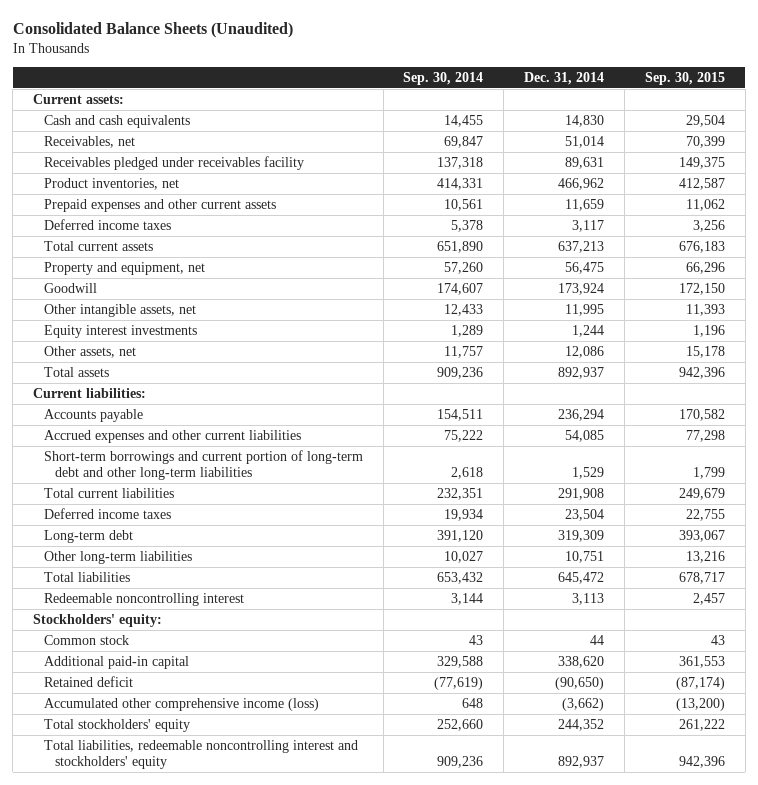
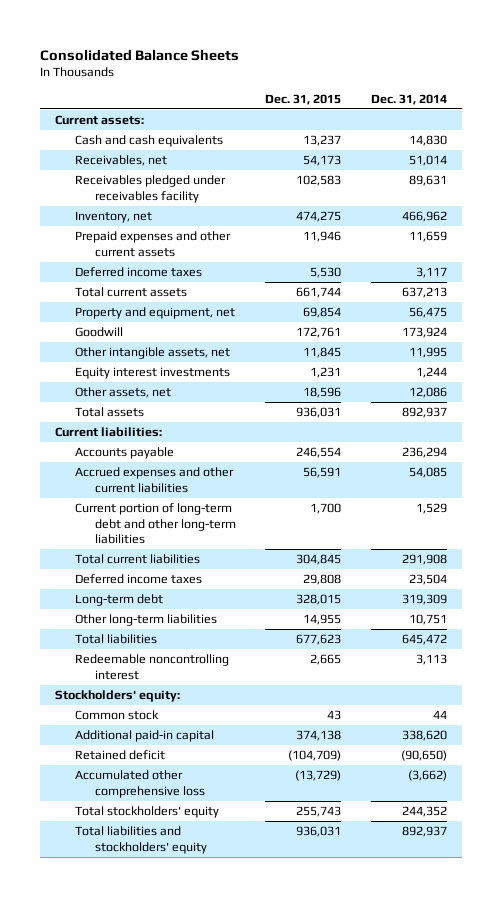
- Consolidated Balance Sheets (Unaudited)
+ Consolidated Balance Sheets
- | Sep. 30, 2014 | Dec. 31, 2014 | Sep. 30, 2015
+ | Dec. 31, 2015 | Dec. 31, 2014
- Product inventories, net | 414,331 | 466,962 | 412,587
+ Inventory, net | 474,275 | 466,962
- Short-term borrowings and current portion of long-term debt and other long-term liabilities | 2,618 | 1,529 | 1,799
+ Current portion of long-term debt and other long-term liabilities | 1,700 | 1,529
- Accumulated other comprehensive income (loss) | 648 | (3,662) | (13,200)
+ Accumulated other comprehensive loss | (13,729) | (3,662)
- Total liabilities, redeemable noncontrolling interest and stockholders' equity | 909,236 | 892,937 | 942,396
+ Total liabilities and stockholders' equity | 936,031 | 892,937

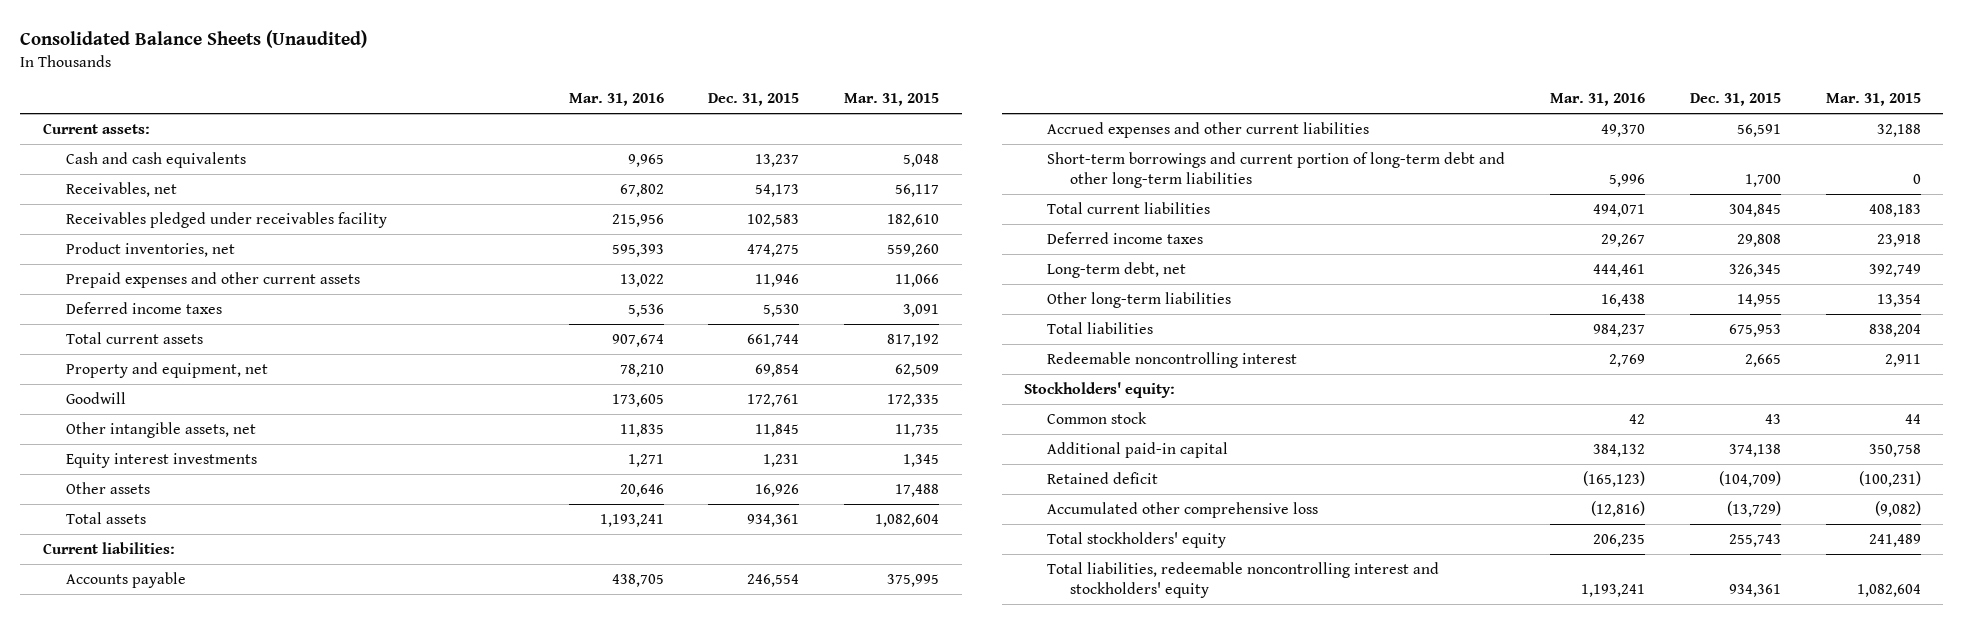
- Consolidated Balance Sheets
+ Consolidated Balance Sheets (Unaudited)
- | Dec. 31, 2015 | Dec. 31, 2014
+ | Mar. 31, 2016 | Dec. 31, 2015 | Mar. 31, 2015
- Inventory, net | 474,275 | 466,962
+ Product inventories, net | 595,393 | 474,275 | 559,260
- Other assets, net | 18,596 | 12,086
- Total assets | 936,031 | 892,937
+ Other assets | 20,646 | 16,926 | 17,488
+ Total assets | 1,193,241 | 934,361 | 1,082,604
- Current portion of long-term debt and other long-term liabilities | 1,700 | 1,529
+ Short-term borrowings and current portion of long-term debt and other long-term liabilities | 5,996 | 1,700 | 0
- Long-term debt | 328,015 | 319,309
+ Long-term debt, net | 444,461 | 326,345 | 392,749
- Total liabilities | 677,623 | 645,472
+ Total liabilities | 984,237 | 675,953 | 838,204
- Total liabilities and stockholders' equity | 936,031 | 892,937
+ Total liabilities, redeemable noncontrolling interest and stockholders' equity | 1,193,241 | 934,361 | 1,082,604

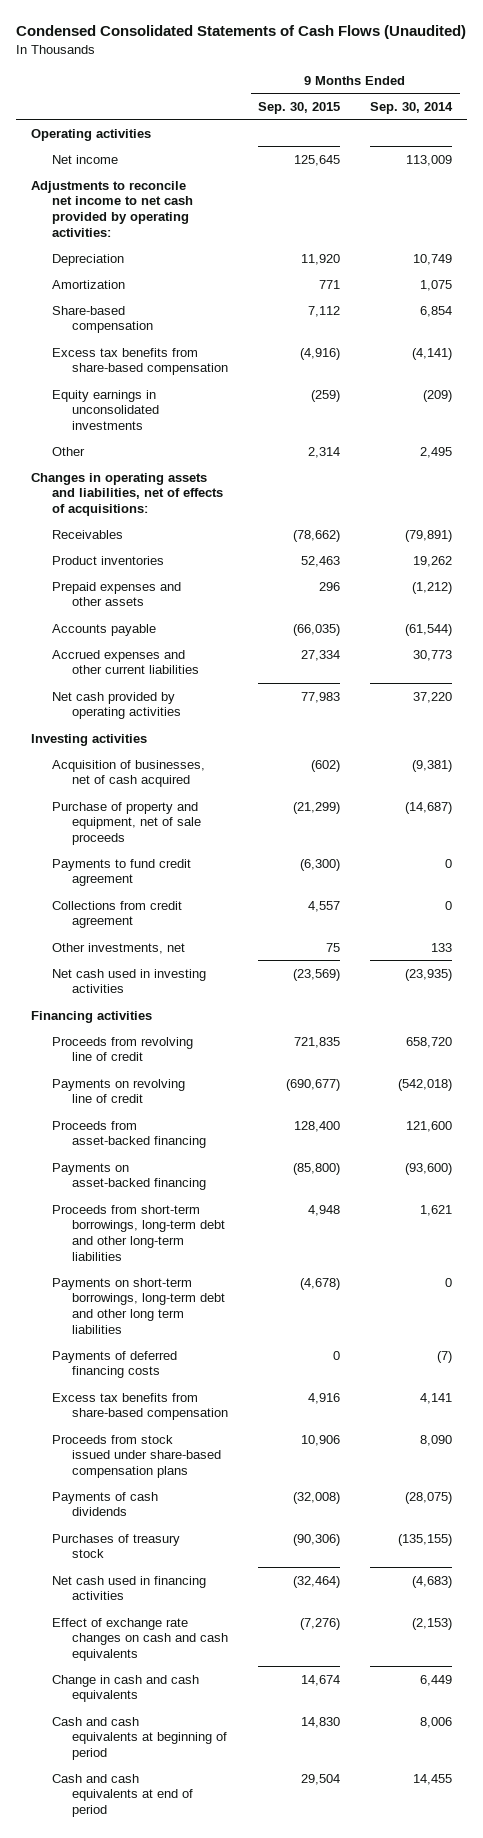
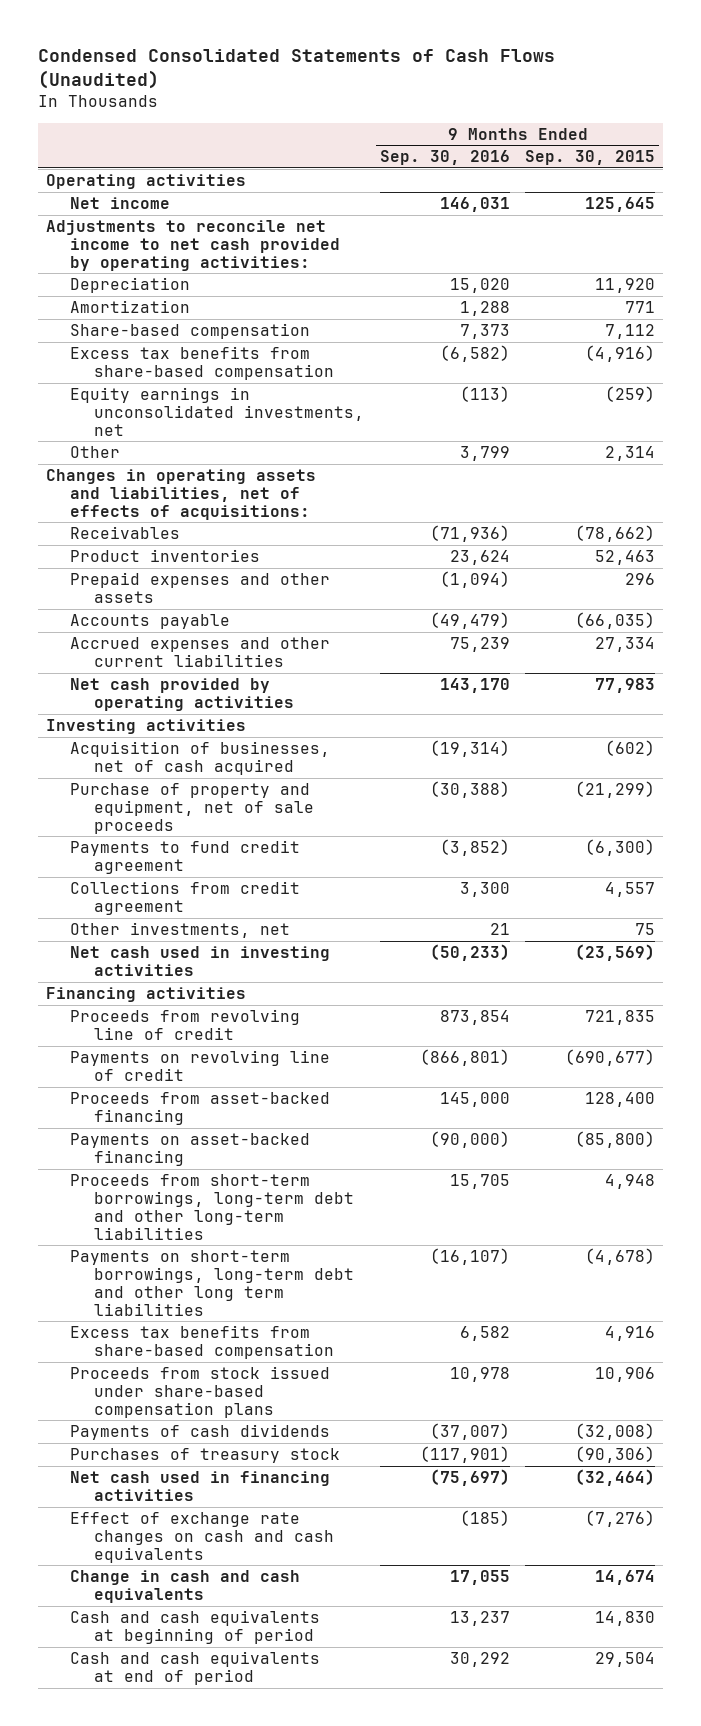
- | 9 Months Ended Sep. 30, 2015 | 9 Months Ended Sep. 30, 2014
+ | 9 Months Ended Sep. 30, 2016 | 9 Months Ended Sep. 30, 2015
- Equity earnings in unconsolidated investments | (259) | (209)
+ Equity earnings in unconsolidated investments, net | (113) | (259)
- Payments of deferred financing costs | 0 | (7)

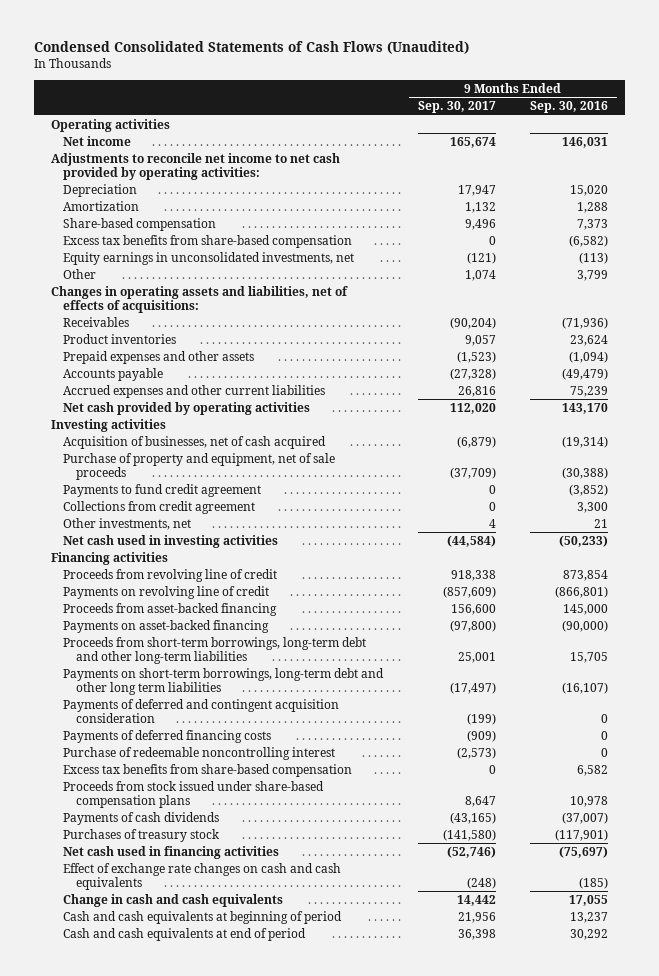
- | 9 Months Ended Sep. 30, 2016 | 9 Months Ended Sep. 30, 2015
+ | 9 Months Ended Sep. 30, 2017 | 9 Months Ended Sep. 30, 2016
+ Payments of deferred and contingent acquisition consideration | (199) | 0
+ Payments of deferred financing costs | (909) | 0
+ Purchase of redeemable noncontrolling interest | (2,573) | 0

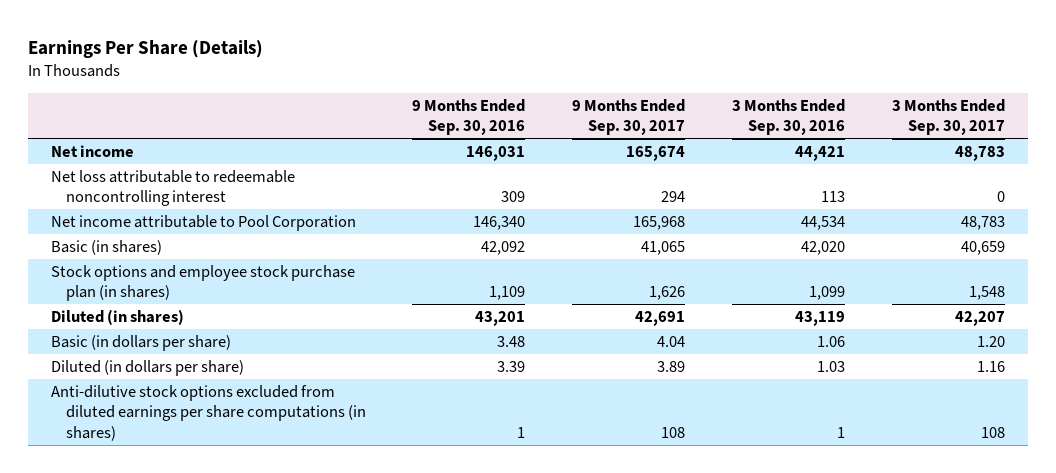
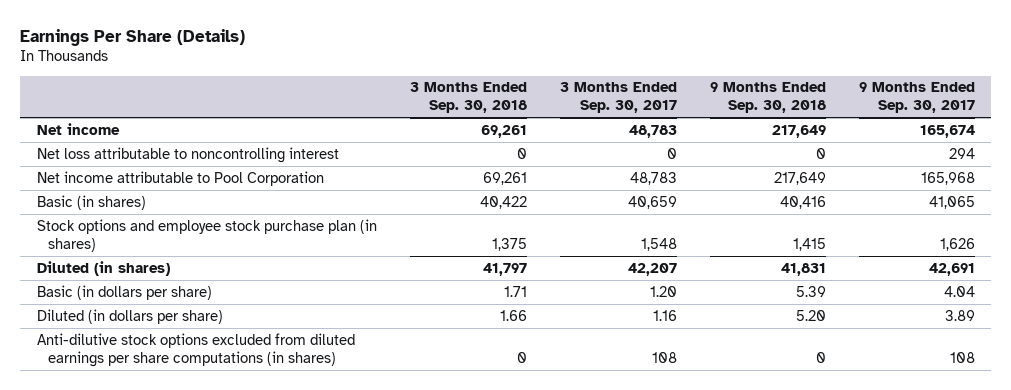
- | 9 Months Ended Sep. 30, 2016 | 9 Months Ended Sep. 30, 2017 | 3 Months Ended Sep. 30, 2016 | 3 Months Ended Sep. 30, 2017
+ | 3 Months Ended Sep. 30, 2018 | 3 Months Ended Sep. 30, 2017 | 9 Months Ended Sep. 30, 2018 | 9 Months Ended Sep. 30, 2017
- Net loss attributable to redeemable noncontrolling interest | 309 | 294 | 113 | 0
+ Net loss attributable to noncontrolling interest | 0 | 0 | 0 | 294

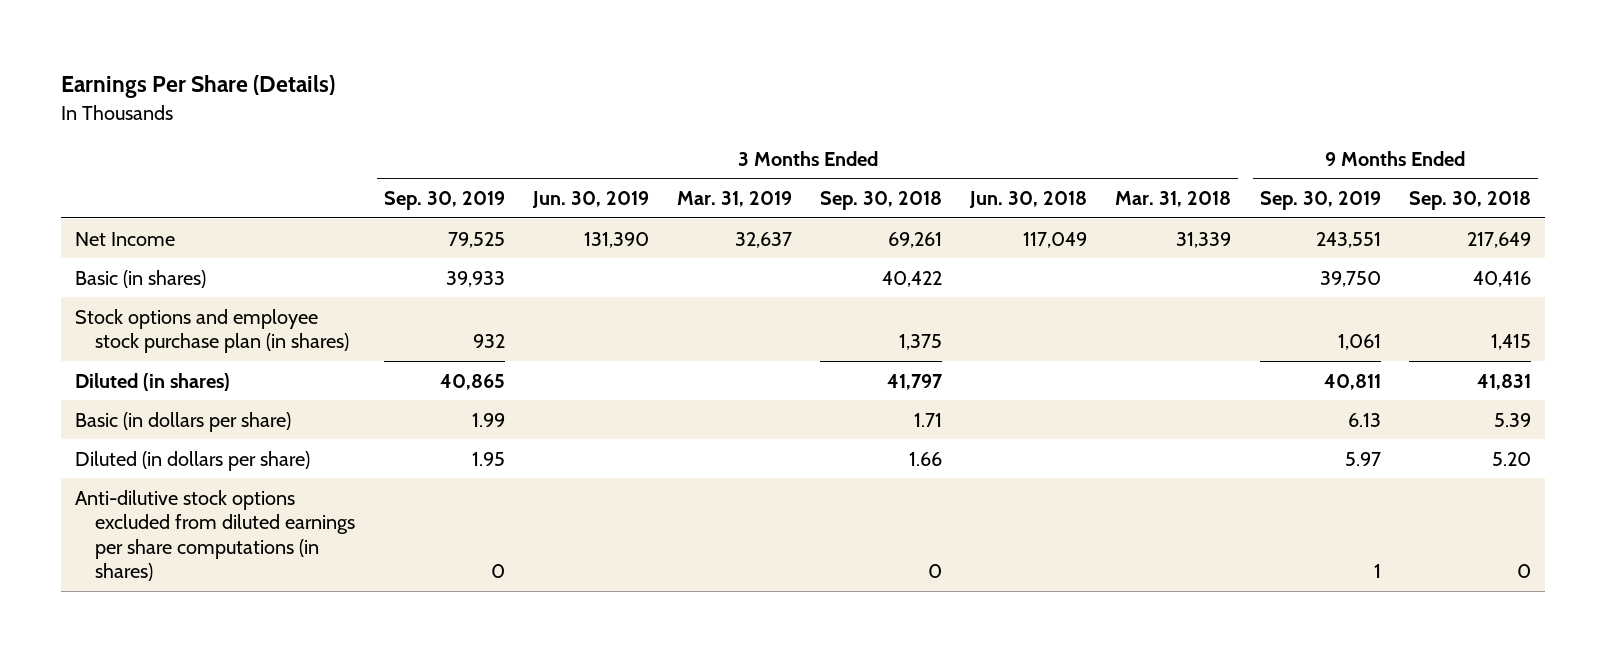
- | 3 Months Ended Sep. 30, 2018 | 3 Months Ended Sep. 30, 2017 | 9 Months Ended Sep. 30, 2018 | 9 Months Ended Sep. 30, 2017
+ | 3 Months Ended Sep. 30, 2019 | 3 Months Ended Jun. 30, 2019 | 3 Months Ended Mar. 31, 2019 | 3 Months Ended Sep. 30, 2018 | 3 Months Ended Jun. 30, 2018 | 3 Months Ended Mar. 31, 2018 | 9 Months Ended Sep. 30, 2019 | 9 Months Ended Sep. 30, 2018
- Net income | 69,261 | 48,783 | 217,649 | 165,674
- Net loss attributable to noncontrolling interest | 0 | 0 | 0 | 294
- Net income attributable to Pool Corporation | 69,261 | 48,783 | 217,649 | 165,968
+ Net Income | 79,525 | 131,390 | 32,637 | 69,261 | 117,049 | 31,339 | 243,551 | 217,649

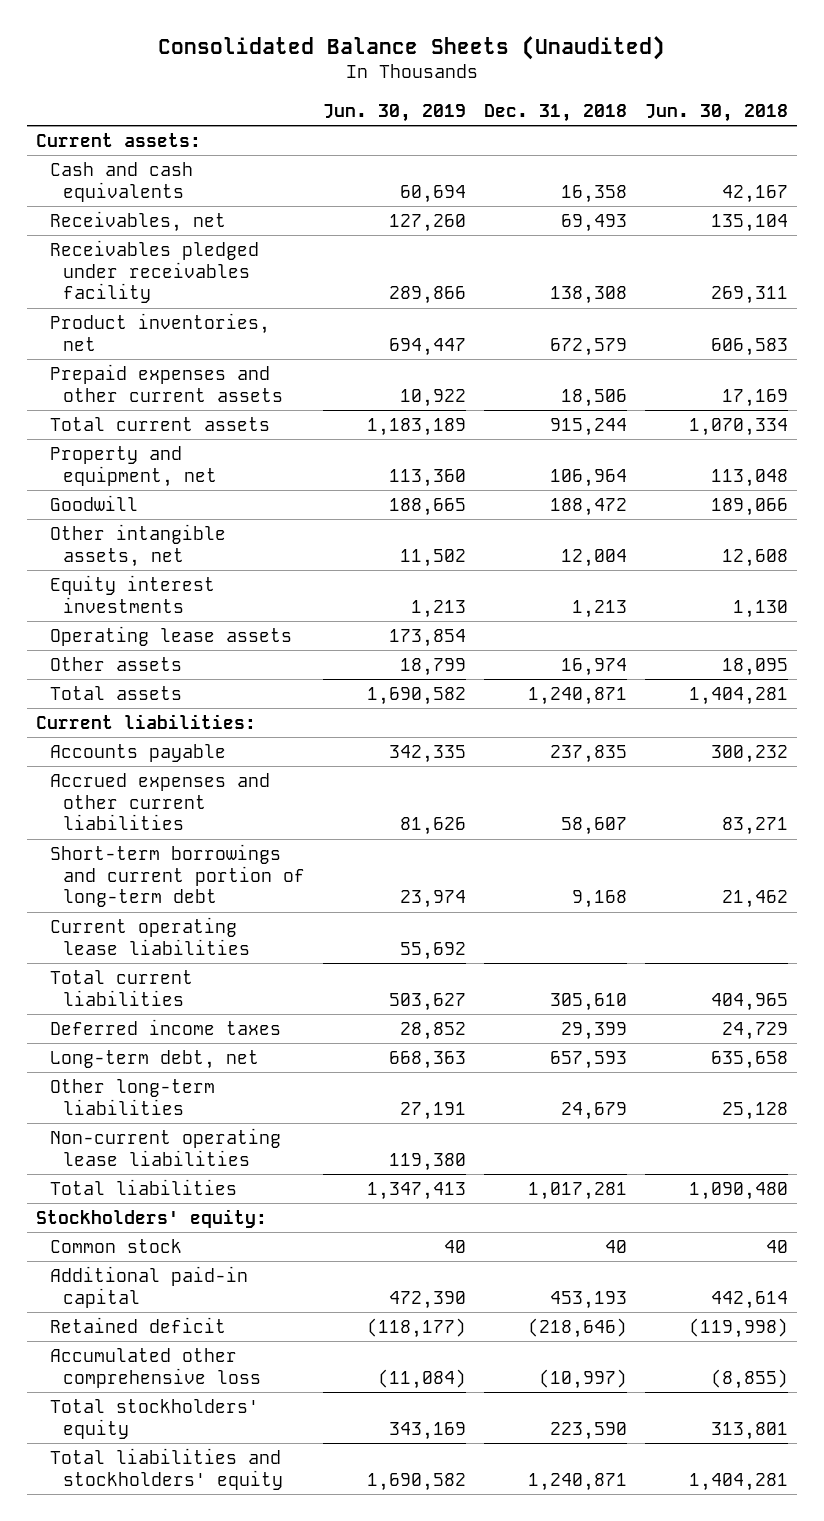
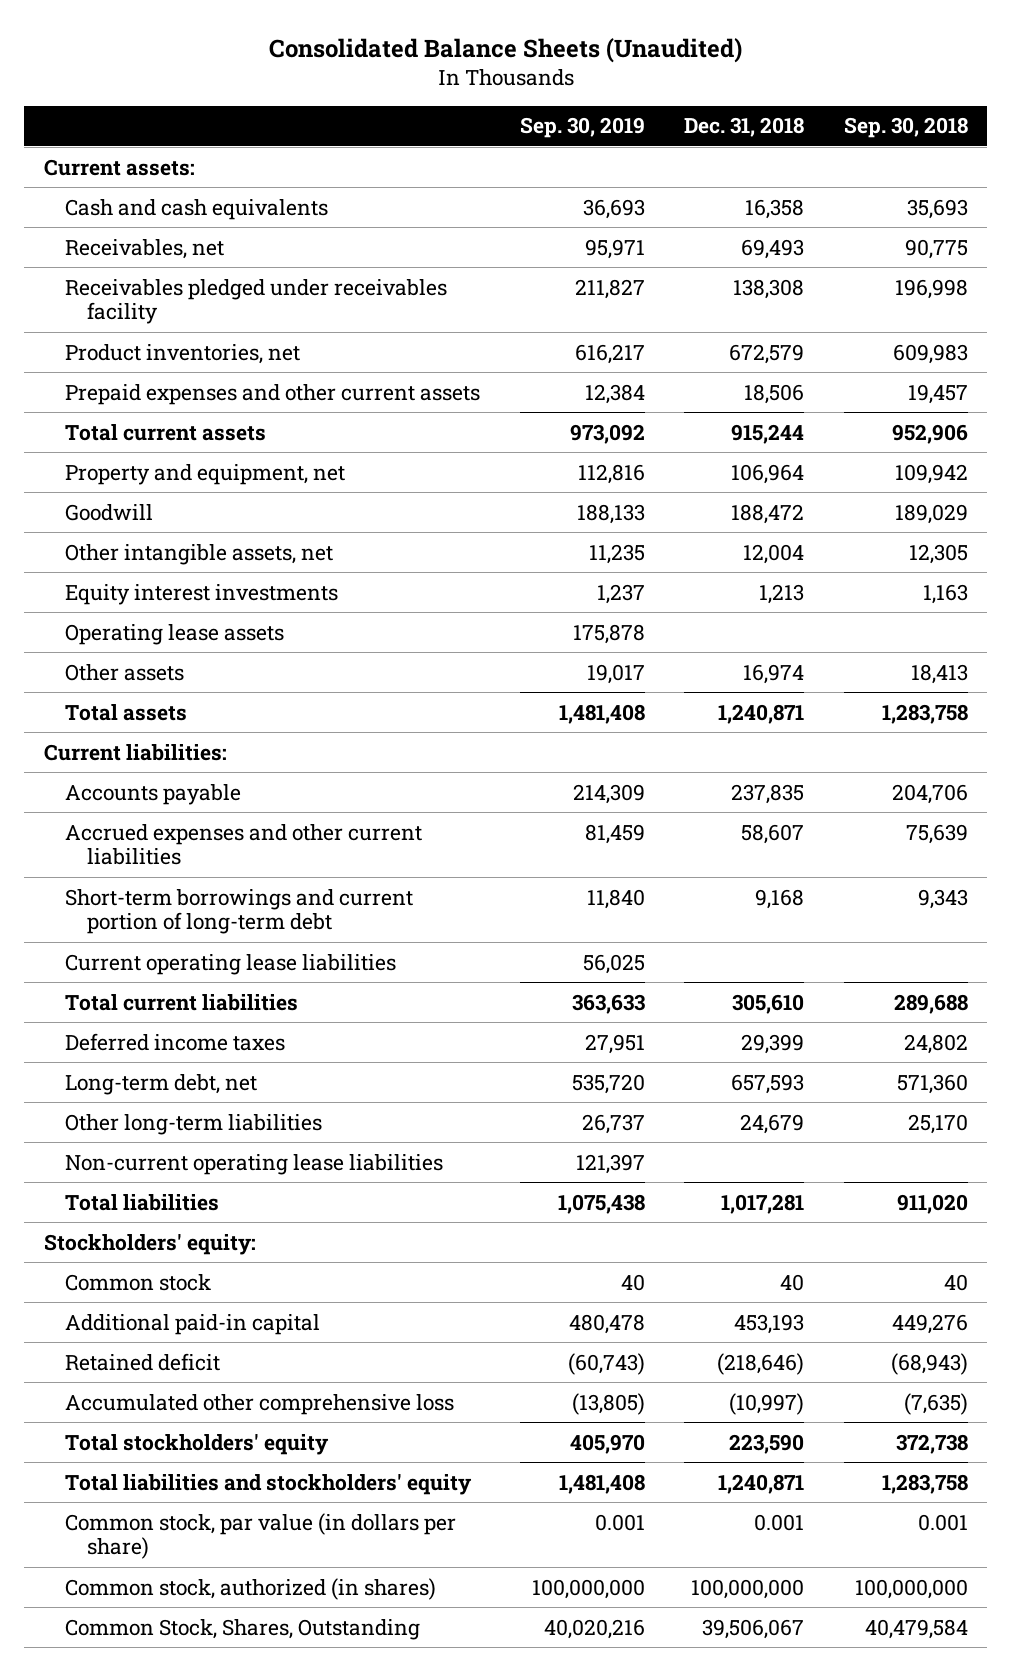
- | Jun. 30, 2019 | Dec. 31, 2018 | Jun. 30, 2018
+ | Sep. 30, 2019 | Dec. 31, 2018 | Sep. 30, 2018
+ Common stock, par value (in dollars per share) | 0.001 | 0.001 | 0.001
+ Common stock, authorized (in shares) | 100,000,000 | 100,000,000 | 100,000,000
+ Common Stock, Shares, Outstanding | 40,020,216 | 39,506,067 | 40,479,584

